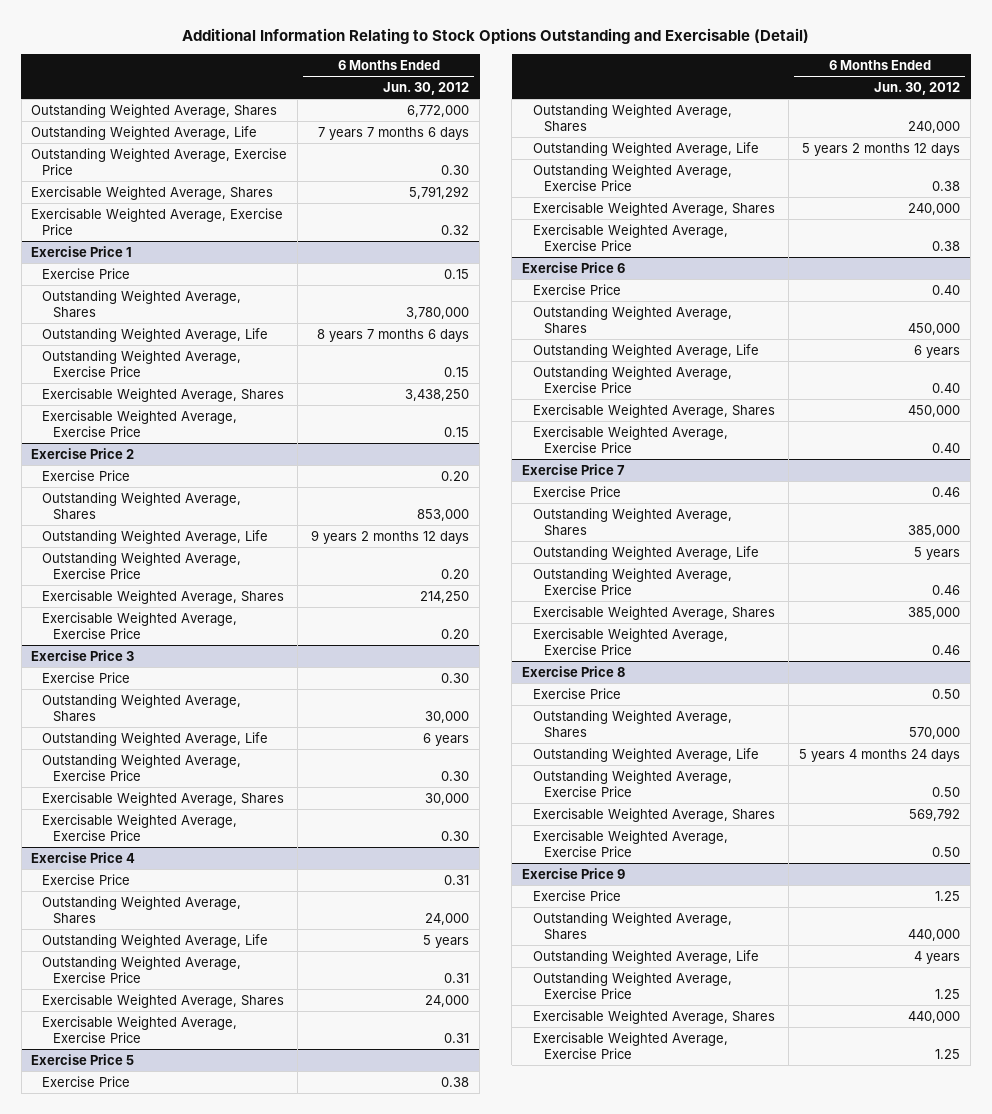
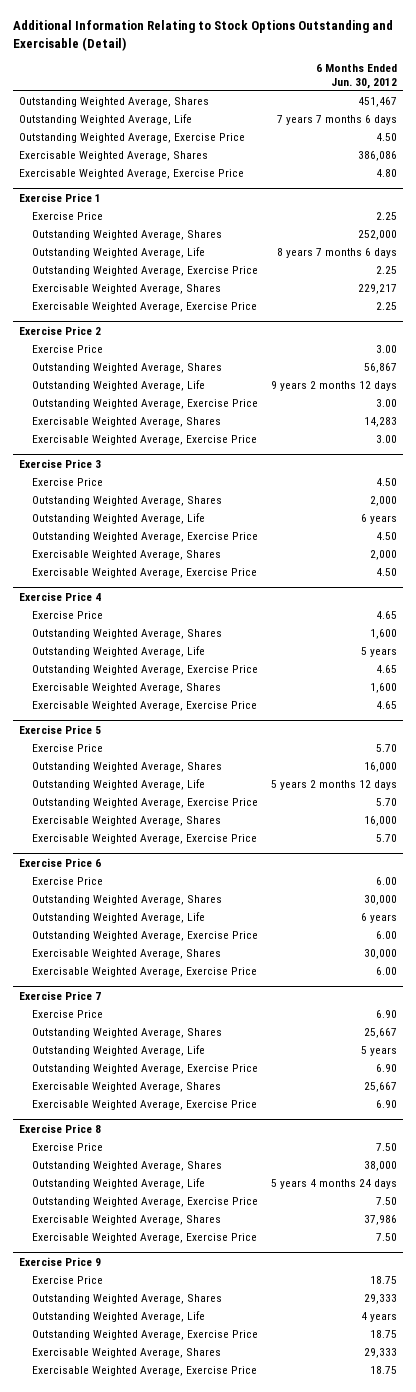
- Outstanding Weighted Average, Shares | 6,772,000
+ Outstanding Weighted Average, Shares | 451,467
- Outstanding Weighted Average, Exercise Price | 0.30
- Exercisable Weighted Average, Shares | 5,791,292
- Exercisable Weighted Average, Exercise Price | 0.32
+ Outstanding Weighted Average, Exercise Price | 4.50
+ Exercisable Weighted Average, Shares | 386,086
+ Exercisable Weighted Average, Exercise Price | 4.80
@ Exercise Price 1
- Exercise Price | 0.15
- Outstanding Weighted Average, Shares | 3,780,000
+ Exercise Price | 2.25
+ Outstanding Weighted Average, Shares | 252,000
- Outstanding Weighted Average, Exercise Price | 0.15
- Exercisable Weighted Average, Shares | 3,438,250
- Exercisable Weighted Average, Exercise Price | 0.15
+ Outstanding Weighted Average, Exercise Price | 2.25
+ Exercisable Weighted Average, Shares | 229,217
+ Exercisable Weighted Average, Exercise Price | 2.25
@ Exercise Price 2
- Exercise Price | 0.20
- Outstanding Weighted Average, Shares | 853,000
+ Exercise Price | 3.00
+ Outstanding Weighted Average, Shares | 56,867
- Outstanding Weighted Average, Exercise Price | 0.20
- Exercisable Weighted Average, Shares | 214,250
- Exercisable Weighted Average, Exercise Price | 0.20
+ Outstanding Weighted Average, Exercise Price | 3.00
+ Exercisable Weighted Average, Shares | 14,283
+ Exercisable Weighted Average, Exercise Price | 3.00
@ Exercise Price 3
- Exercise Price | 0.30
- Outstanding Weighted Average, Shares | 30,000
+ Exercise Price | 4.50
+ Outstanding Weighted Average, Shares | 2,000
- Outstanding Weighted Average, Exercise Price | 0.30
- Exercisable Weighted Average, Shares | 30,000
- Exercisable Weighted Average, Exercise Price | 0.30
+ Outstanding Weighted Average, Exercise Price | 4.50
+ Exercisable Weighted Average, Shares | 2,000
+ Exercisable Weighted Average, Exercise Price | 4.50
@ Exercise Price 4
- Exercise Price | 0.31
- Outstanding Weighted Average, Shares | 24,000
+ Exercise Price | 4.65
+ Outstanding Weighted Average, Shares | 1,600
- Outstanding Weighted Average, Exercise Price | 0.31
- Exercisable Weighted Average, Shares | 24,000
- Exercisable Weighted Average, Exercise Price | 0.31
+ Outstanding Weighted Average, Exercise Price | 4.65
+ Exercisable Weighted Average, Shares | 1,600
+ Exercisable Weighted Average, Exercise Price | 4.65
@ Exercise Price 5
- Exercise Price | 0.38
- Outstanding Weighted Average, Shares | 240,000
+ Exercise Price | 5.70
+ Outstanding Weighted Average, Shares | 16,000
- Outstanding Weighted Average, Exercise Price | 0.38
- Exercisable Weighted Average, Shares | 240,000
- Exercisable Weighted Average, Exercise Price | 0.38
+ Outstanding Weighted Average, Exercise Price | 5.70
+ Exercisable Weighted Average, Shares | 16,000
+ Exercisable Weighted Average, Exercise Price | 5.70
@ Exercise Price 6
- Exercise Price | 0.40
- Outstanding Weighted Average, Shares | 450,000
+ Exercise Price | 6.00
+ Outstanding Weighted Average, Shares | 30,000
- Outstanding Weighted Average, Exercise Price | 0.40
- Exercisable Weighted Average, Shares | 450,000
- Exercisable Weighted Average, Exercise Price | 0.40
+ Outstanding Weighted Average, Exercise Price | 6.00
+ Exercisable Weighted Average, Shares | 30,000
+ Exercisable Weighted Average, Exercise Price | 6.00
@ Exercise Price 7
- Exercise Price | 0.46
- Outstanding Weighted Average, Shares | 385,000
+ Exercise Price | 6.90
+ Outstanding Weighted Average, Shares | 25,667
- Outstanding Weighted Average, Exercise Price | 0.46
- Exercisable Weighted Average, Shares | 385,000
- Exercisable Weighted Average, Exercise Price | 0.46
+ Outstanding Weighted Average, Exercise Price | 6.90
+ Exercisable Weighted Average, Shares | 25,667
+ Exercisable Weighted Average, Exercise Price | 6.90
@ Exercise Price 8
- Exercise Price | 0.50
- Outstanding Weighted Average, Shares | 570,000
+ Exercise Price | 7.50
+ Outstanding Weighted Average, Shares | 38,000
- Outstanding Weighted Average, Exercise Price | 0.50
- Exercisable Weighted Average, Shares | 569,792
- Exercisable Weighted Average, Exercise Price | 0.50
+ Outstanding Weighted Average, Exercise Price | 7.50
+ Exercisable Weighted Average, Shares | 37,986
+ Exercisable Weighted Average, Exercise Price | 7.50
@ Exercise Price 9
- Exercise Price | 1.25
- Outstanding Weighted Average, Shares | 440,000
+ Exercise Price | 18.75
+ Outstanding Weighted Average, Shares | 29,333
- Outstanding Weighted Average, Exercise Price | 1.25
- Exercisable Weighted Average, Shares | 440,000
- Exercisable Weighted Average, Exercise Price | 1.25
+ Outstanding Weighted Average, Exercise Price | 18.75
+ Exercisable Weighted Average, Shares | 29,333
+ Exercisable Weighted Average, Exercise Price | 18.75

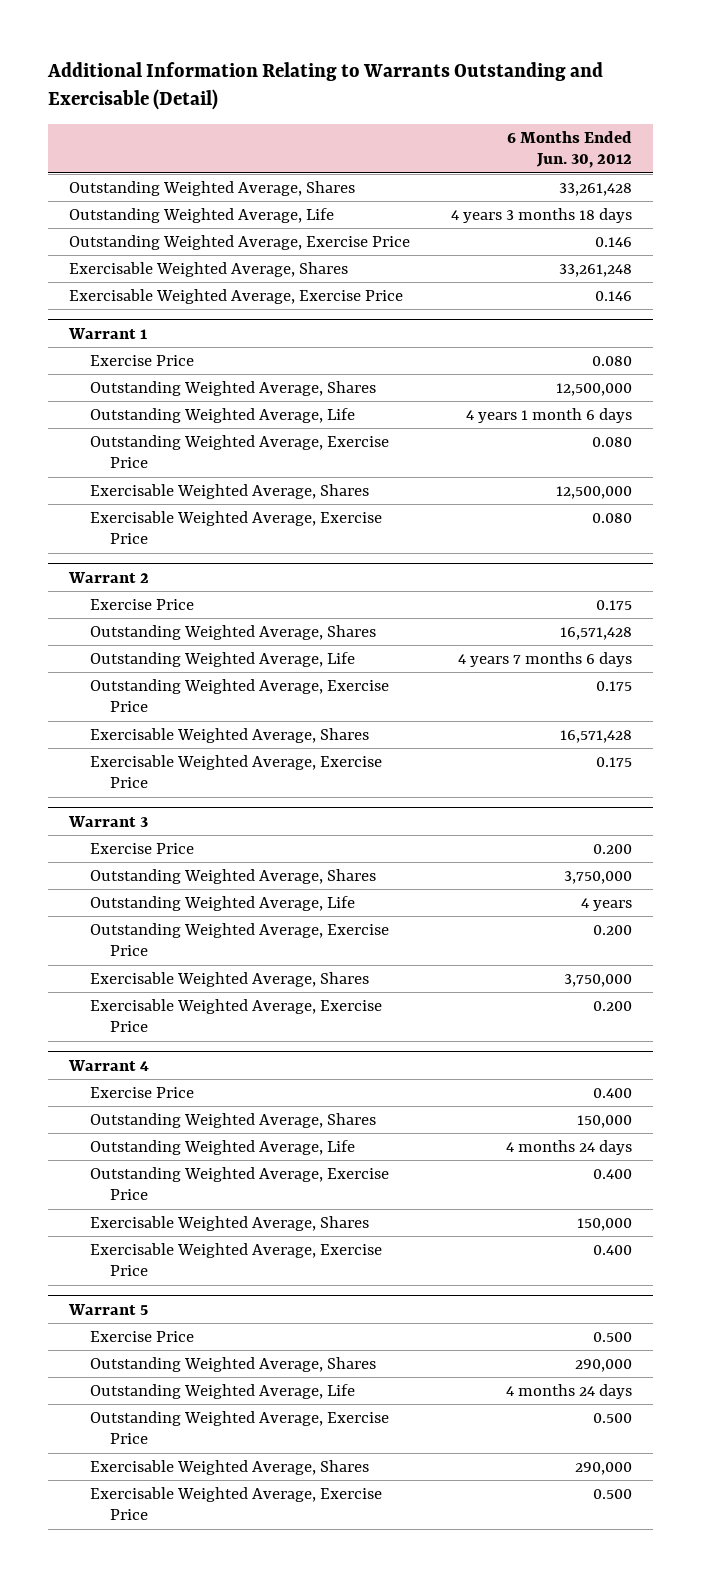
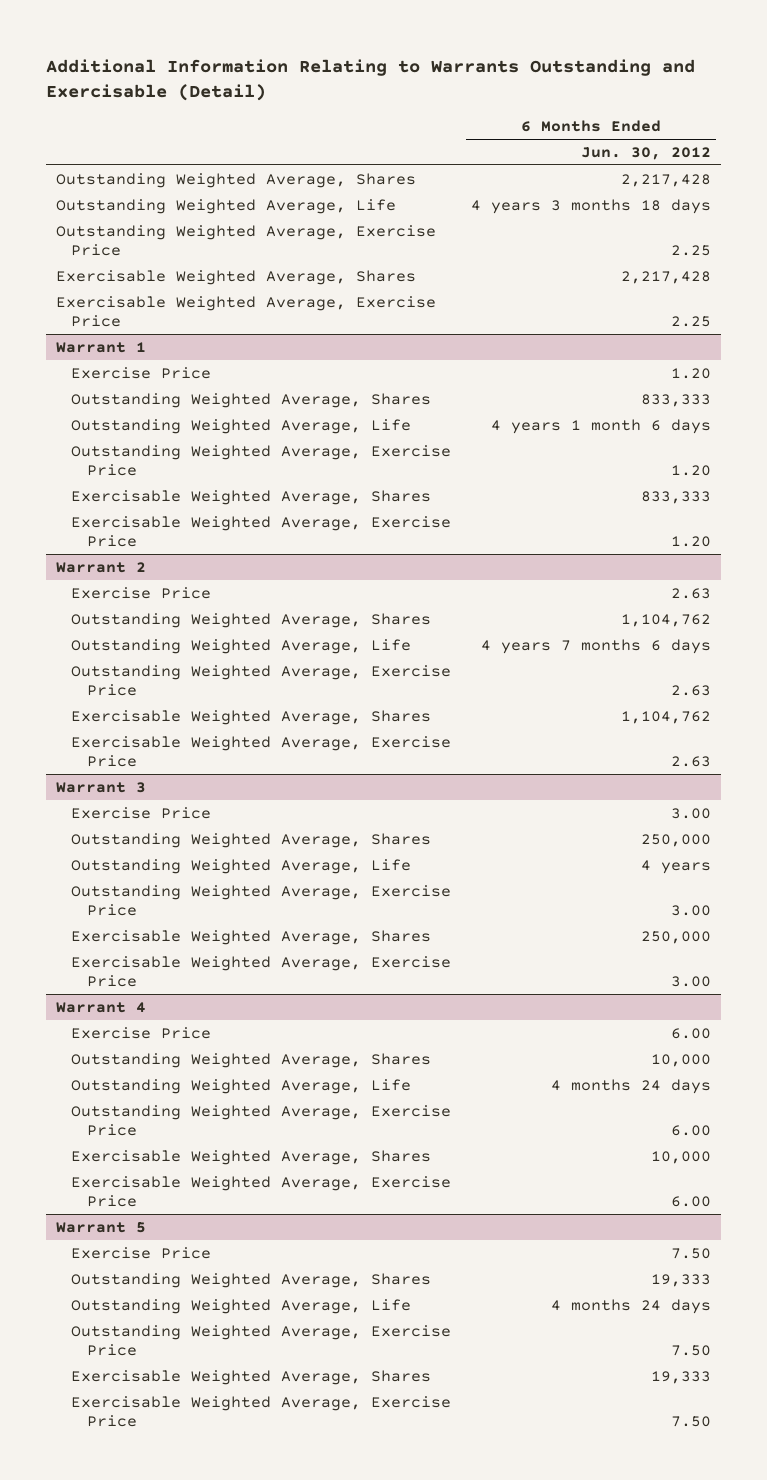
- Outstanding Weighted Average, Shares | 33,261,428
+ Outstanding Weighted Average, Shares | 2,217,428
- Outstanding Weighted Average, Exercise Price | 0.146
- Exercisable Weighted Average, Shares | 33,261,248
- Exercisable Weighted Average, Exercise Price | 0.146
+ Outstanding Weighted Average, Exercise Price | 2.25
+ Exercisable Weighted Average, Shares | 2,217,428
+ Exercisable Weighted Average, Exercise Price | 2.25
@ Warrant 1
- Exercise Price | 0.080
- Outstanding Weighted Average, Shares | 12,500,000
+ Exercise Price | 1.20
+ Outstanding Weighted Average, Shares | 833,333
- Outstanding Weighted Average, Exercise Price | 0.080
- Exercisable Weighted Average, Shares | 12,500,000
- Exercisable Weighted Average, Exercise Price | 0.080
+ Outstanding Weighted Average, Exercise Price | 1.20
+ Exercisable Weighted Average, Shares | 833,333
+ Exercisable Weighted Average, Exercise Price | 1.20
@ Warrant 2
- Exercise Price | 0.175
- Outstanding Weighted Average, Shares | 16,571,428
+ Exercise Price | 2.63
+ Outstanding Weighted Average, Shares | 1,104,762
- Outstanding Weighted Average, Exercise Price | 0.175
- Exercisable Weighted Average, Shares | 16,571,428
- Exercisable Weighted Average, Exercise Price | 0.175
+ Outstanding Weighted Average, Exercise Price | 2.63
+ Exercisable Weighted Average, Shares | 1,104,762
+ Exercisable Weighted Average, Exercise Price | 2.63
@ Warrant 3
- Exercise Price | 0.200
- Outstanding Weighted Average, Shares | 3,750,000
+ Exercise Price | 3.00
+ Outstanding Weighted Average, Shares | 250,000
- Outstanding Weighted Average, Exercise Price | 0.200
- Exercisable Weighted Average, Shares | 3,750,000
- Exercisable Weighted Average, Exercise Price | 0.200
+ Outstanding Weighted Average, Exercise Price | 3.00
+ Exercisable Weighted Average, Shares | 250,000
+ Exercisable Weighted Average, Exercise Price | 3.00
@ Warrant 4
- Exercise Price | 0.400
- Outstanding Weighted Average, Shares | 150,000
+ Exercise Price | 6.00
+ Outstanding Weighted Average, Shares | 10,000
- Outstanding Weighted Average, Exercise Price | 0.400
- Exercisable Weighted Average, Shares | 150,000
- Exercisable Weighted Average, Exercise Price | 0.400
+ Outstanding Weighted Average, Exercise Price | 6.00
+ Exercisable Weighted Average, Shares | 10,000
+ Exercisable Weighted Average, Exercise Price | 6.00
@ Warrant 5
- Exercise Price | 0.500
- Outstanding Weighted Average, Shares | 290,000
+ Exercise Price | 7.50
+ Outstanding Weighted Average, Shares | 19,333
- Outstanding Weighted Average, Exercise Price | 0.500
- Exercisable Weighted Average, Shares | 290,000
- Exercisable Weighted Average, Exercise Price | 0.500
+ Outstanding Weighted Average, Exercise Price | 7.50
+ Exercisable Weighted Average, Shares | 19,333
+ Exercisable Weighted Average, Exercise Price | 7.50

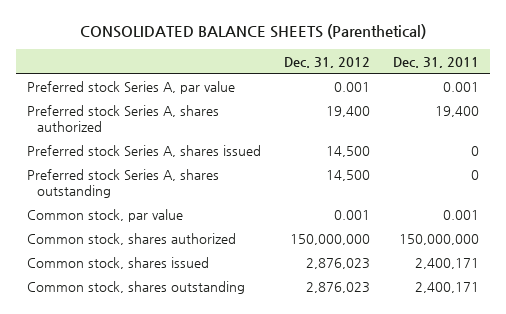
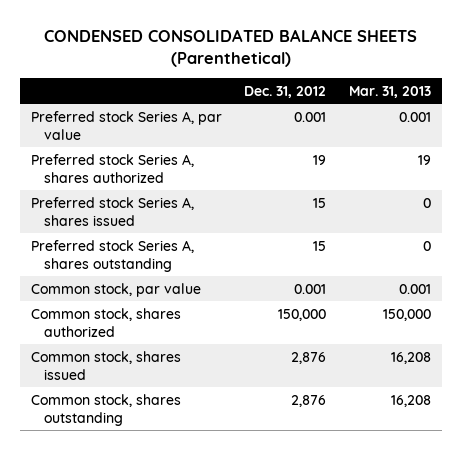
- CONSOLIDATED BALANCE SHEETS (Parenthetical)
+ CONDENSED CONSOLIDATED BALANCE SHEETS (Parenthetical)
- | Dec. 31, 2012 | Dec. 31, 2011
+ | Dec. 31, 2012 | Mar. 31, 2013
- Preferred stock Series A, shares authorized | 19,400 | 19,400
- Preferred stock Series A, shares issued | 14,500 | 0
- Preferred stock Series A, shares outstanding | 14,500 | 0
+ Preferred stock Series A, shares authorized | 19 | 19
+ Preferred stock Series A, shares issued | 15 | 0
+ Preferred stock Series A, shares outstanding | 15 | 0
- Common stock, shares authorized | 150,000,000 | 150,000,000
- Common stock, shares issued | 2,876,023 | 2,400,171
- Common stock, shares outstanding | 2,876,023 | 2,400,171
+ Common stock, shares authorized | 150,000 | 150,000
+ Common stock, shares issued | 2,876 | 16,208
+ Common stock, shares outstanding | 2,876 | 16,208

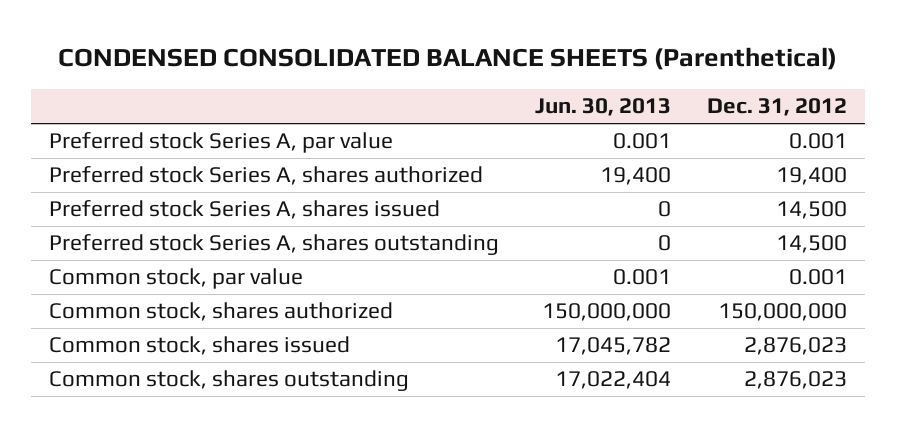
- | Dec. 31, 2012 | Mar. 31, 2013
+ | Jun. 30, 2013 | Dec. 31, 2012
- Preferred stock Series A, shares authorized | 19 | 19
- Preferred stock Series A, shares issued | 15 | 0
- Preferred stock Series A, shares outstanding | 15 | 0
+ Preferred stock Series A, shares authorized | 19,400 | 19,400
+ Preferred stock Series A, shares issued | 0 | 14,500
+ Preferred stock Series A, shares outstanding | 0 | 14,500
- Common stock, shares authorized | 150,000 | 150,000
- Common stock, shares issued | 2,876 | 16,208
- Common stock, shares outstanding | 2,876 | 16,208
+ Common stock, shares authorized | 150,000,000 | 150,000,000
+ Common stock, shares issued | 17,045,782 | 2,876,023
+ Common stock, shares outstanding | 17,022,404 | 2,876,023

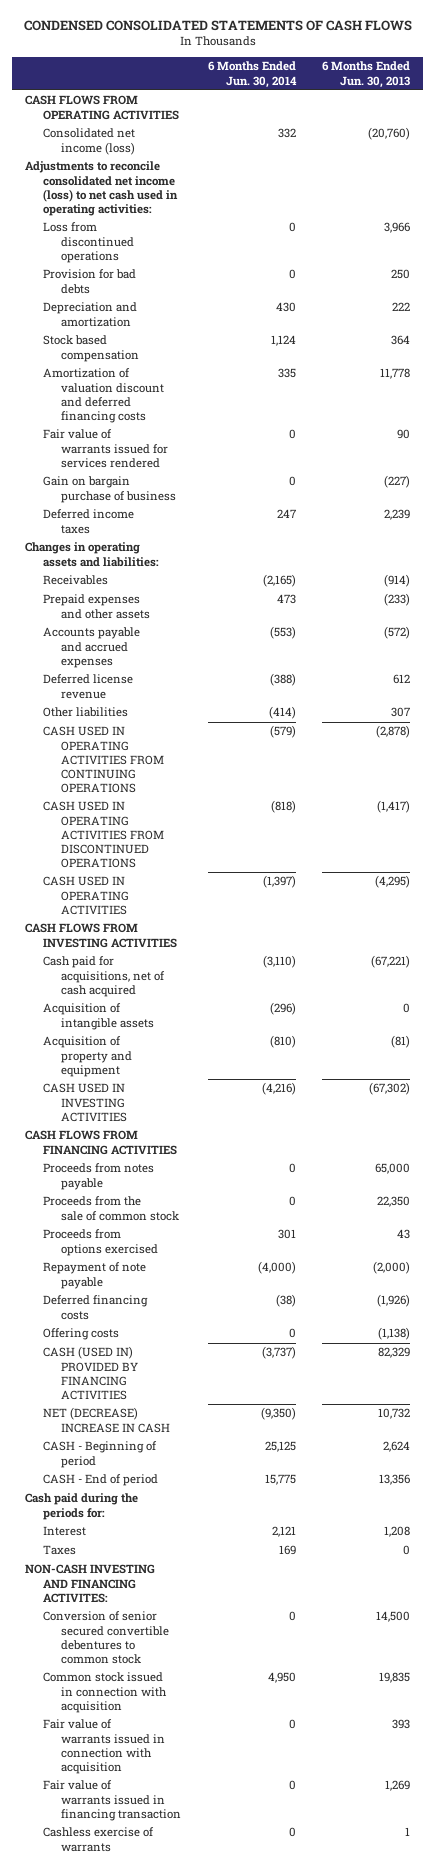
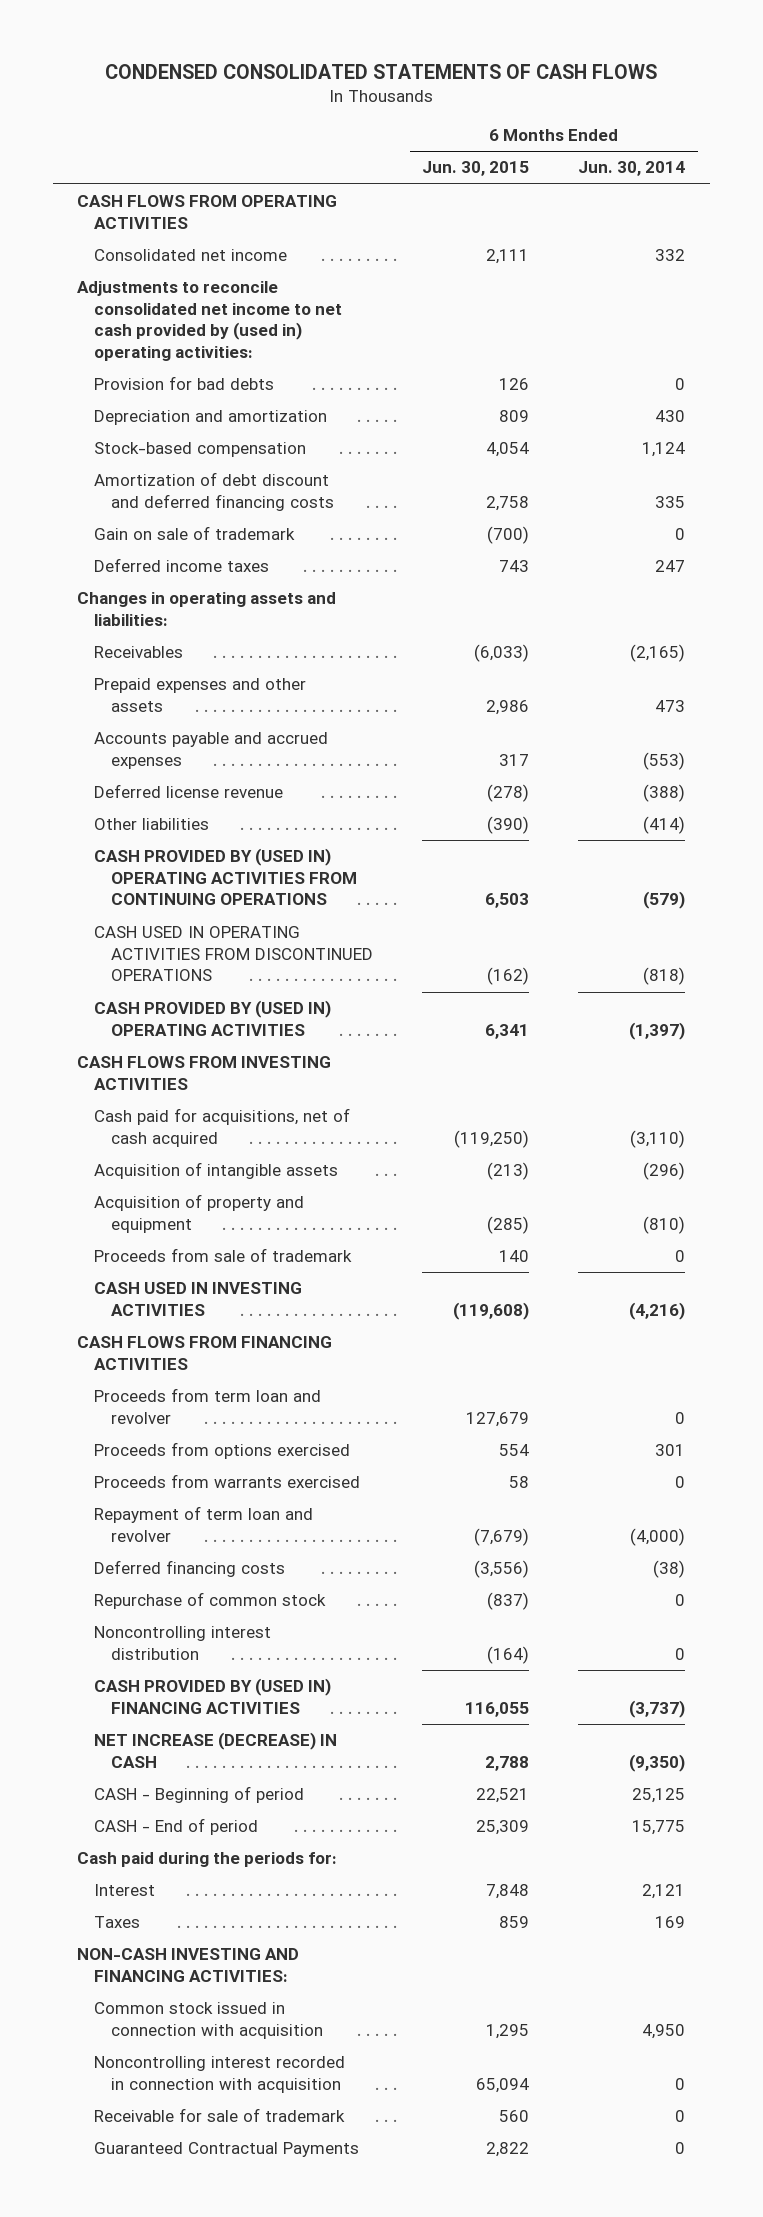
- | 6 Months Ended Jun. 30, 2014 | 6 Months Ended Jun. 30, 2013
+ | 6 Months Ended Jun. 30, 2015 | 6 Months Ended Jun. 30, 2014
- Consolidated net income (loss) | 332 | (20,760)
- Adjustments to reconcile consolidated net income (loss) to net cash used in operating activities:
- Loss from discontinued operations | 0 | 3,966
+ Consolidated net income | 2,111 | 332
+ Adjustments to reconcile consolidated net income to net cash provided by (used in) operating activities:
- Stock based compensation | 1,124 | 364
- Amortization of valuation discount and deferred financing costs | 335 | 11,778
- Fair value of warrants issued for services rendered | 0 | 90
- Gain on bargain purchase of business | 0 | (227)
+ Stock-based compensation | 4,054 | 1,124
+ Amortization of debt discount and deferred financing costs | 2,758 | 335
+ Gain on sale of trademark | (700) | 0
- CASH USED IN OPERATING ACTIVITIES FROM CONTINUING OPERATIONS | (579) | (2,878)
+ CASH PROVIDED BY (USED IN) OPERATING ACTIVITIES FROM CONTINUING OPERATIONS | 6,503 | (579)
- CASH USED IN OPERATING ACTIVITIES | (1,397) | (4,295)
+ CASH PROVIDED BY (USED IN) OPERATING ACTIVITIES | 6,341 | (1,397)
+ Proceeds from sale of trademark | 140 | 0
- Proceeds from notes payable | 0 | 65,000
- Proceeds from the sale of common stock | 0 | 22,350
+ Proceeds from term loan and revolver | 127,679 | 0
- Repayment of note payable | (4,000) | (2,000)
+ Proceeds from warrants exercised | 58 | 0
+ Repayment of term loan and revolver | (7,679) | (4,000)
- Offering costs | 0 | (1,138)
- CASH (USED IN) PROVIDED BY FINANCING ACTIVITIES | (3,737) | 82,329
- NET (DECREASE) INCREASE IN CASH | (9,350) | 10,732
+ Repurchase of common stock | (837) | 0
+ Noncontrolling interest distribution | (164) | 0
+ CASH PROVIDED BY (USED IN) FINANCING ACTIVITIES | 116,055 | (3,737)
+ NET INCREASE (DECREASE) IN CASH | 2,788 | (9,350)
- NON-CASH INVESTING AND FINANCING ACTIVITES:
- Conversion of senior secured convertible debentures to common stock | 0 | 14,500
+ NON-CASH INVESTING AND FINANCING ACTIVITIES:
- Fair value of warrants issued in connection with acquisition | 0 | 393
- Fair value of warrants issued in financing transaction | 0 | 1,269
- Cashless exercise of warrants | 0 | 1
+ Noncontrolling interest recorded in connection with acquisition | 65,094 | 0
+ Receivable for sale of trademark | 560 | 0
+ Guaranteed Contractual Payments | 2,822 | 0

